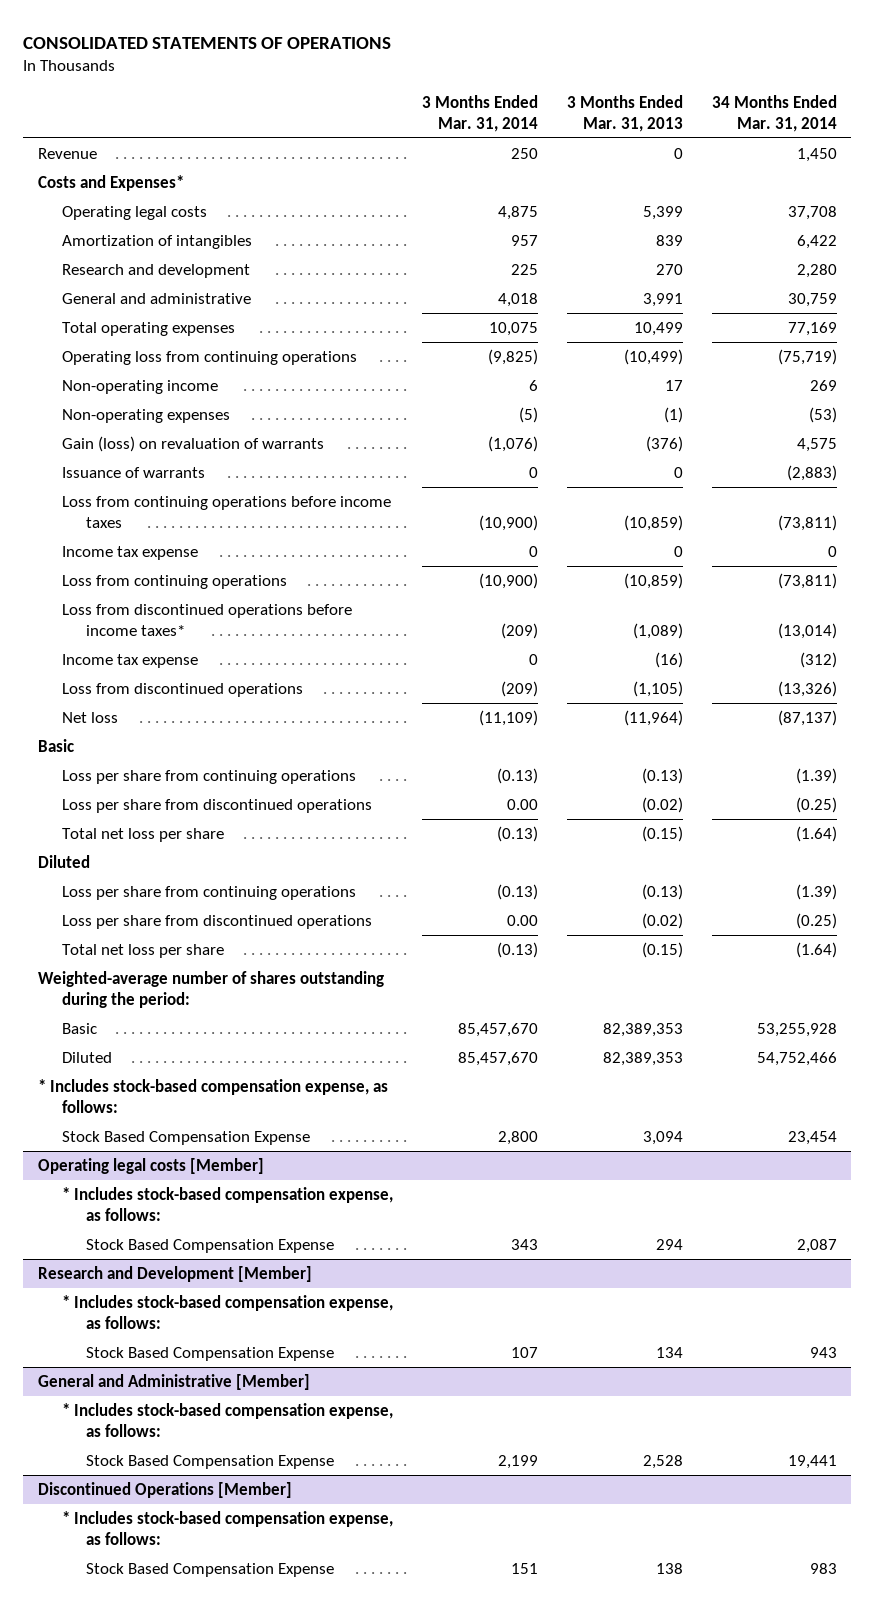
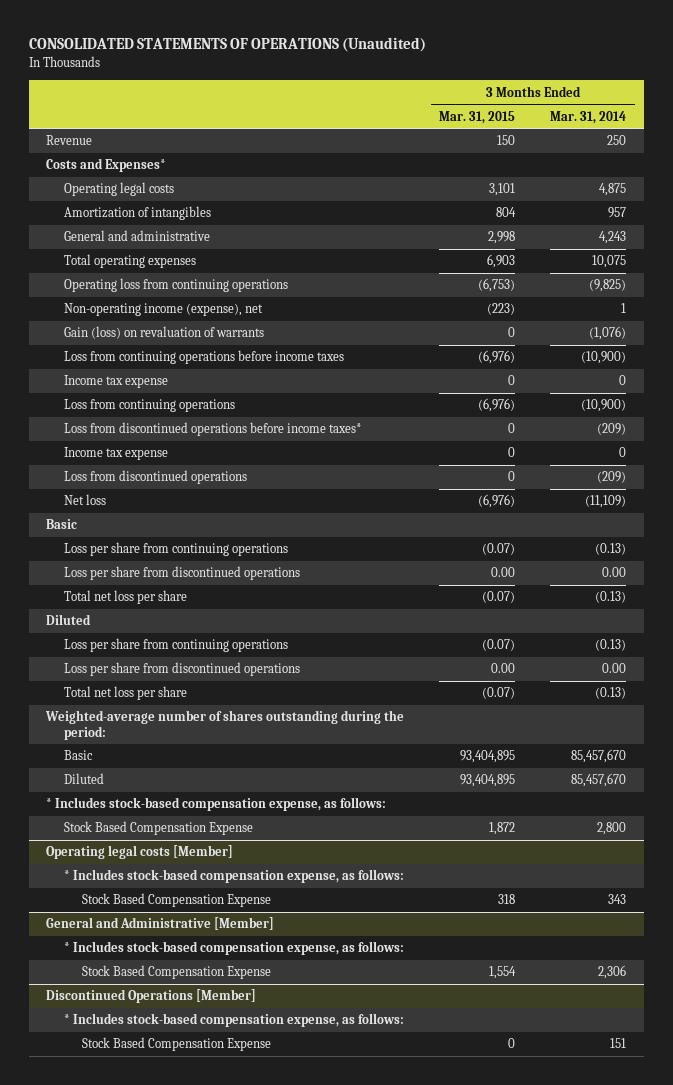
- CONSOLIDATED STATEMENTS OF OPERATIONS
+ CONSOLIDATED STATEMENTS OF OPERATIONS (Unaudited)
- | 3 Months Ended Mar. 31, 2014 | 3 Months Ended Mar. 31, 2013 | 34 Months Ended Mar. 31, 2014
+ | 3 Months Ended Mar. 31, 2015 | 3 Months Ended Mar. 31, 2014
- Research and development | 225 | 270 | 2,280
- General and administrative | 4,018 | 3,991 | 30,759
+ General and administrative | 2,998 | 4,243
- Non-operating income | 6 | 17 | 269
- Non-operating expenses | (5) | (1) | (53)
+ Non-operating income (expense), net | (223) | 1
- Issuance of warrants | 0 | 0 | (2,883)
- Research and Development [Member]
- * Includes stock-based compensation expense, as follows:
- Stock Based Compensation Expense | 107 | 134 | 943
@ General and Administrative [Member]
- Stock Based Compensation Expense | 2,199 | 2,528 | 19,441
+ Stock Based Compensation Expense | 1,554 | 2,306

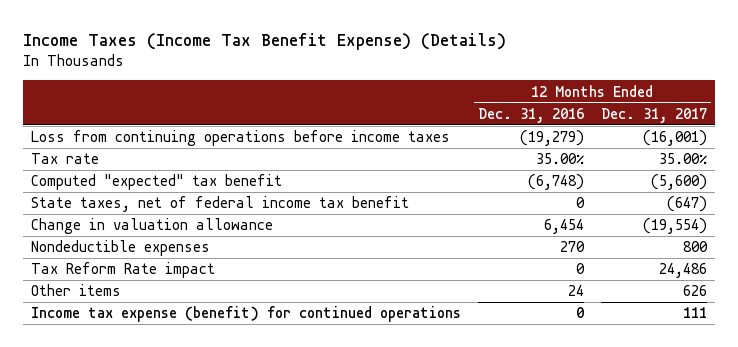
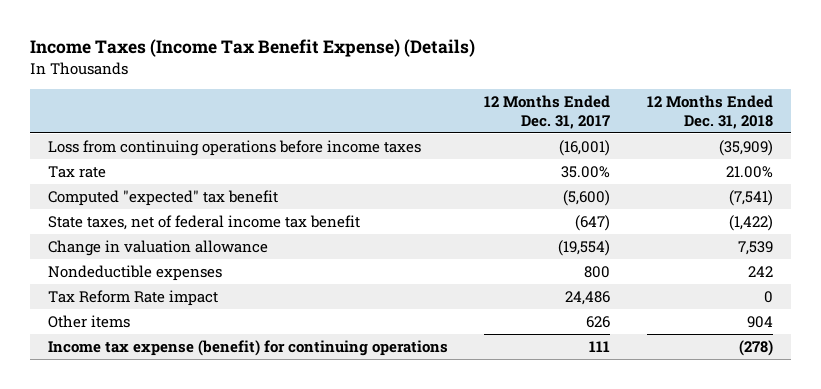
- | 12 Months Ended Dec. 31, 2016 | 12 Months Ended Dec. 31, 2017
+ | 12 Months Ended Dec. 31, 2017 | 12 Months Ended Dec. 31, 2018
- Income tax expense (benefit) for continued operations | 0 | 111
+ Income tax expense (benefit) for continuing operations | 111 | (278)

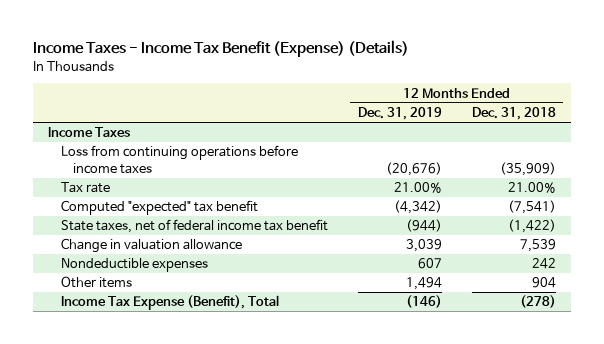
- Income Taxes (Income Tax Benefit Expense) (Details)
+ Income Taxes - Income Tax Benefit (Expense) (Details)
- | 12 Months Ended Dec. 31, 2017 | 12 Months Ended Dec. 31, 2018
+ | 12 Months Ended Dec. 31, 2019 | 12 Months Ended Dec. 31, 2018
+ Income Taxes
- Tax Reform Rate impact | 24,486 | 0
- Income tax expense (benefit) for continuing operations | 111 | (278)
+ Income Tax Expense (Benefit), Total | (146) | (278)

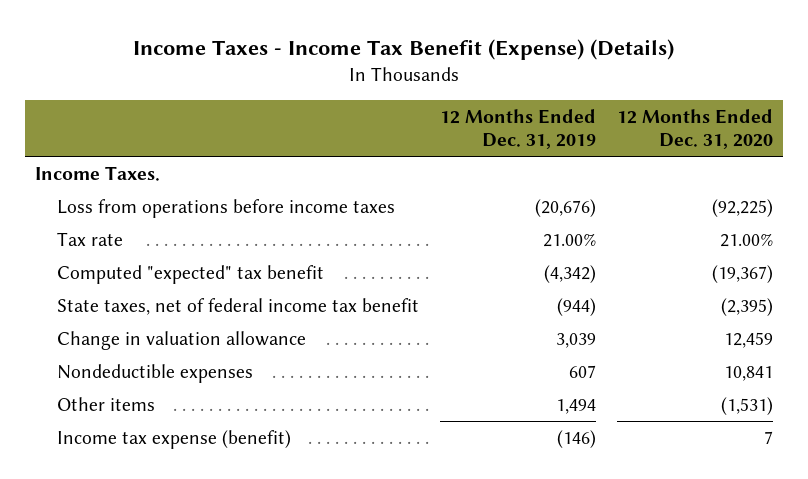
- | 12 Months Ended Dec. 31, 2019 | 12 Months Ended Dec. 31, 2018
+ | 12 Months Ended Dec. 31, 2019 | 12 Months Ended Dec. 31, 2020
- Income Taxes
- Loss from continuing operations before income taxes | (20,676) | (35,909)
+ Income Taxes.
+ Loss from operations before income taxes | (20,676) | (92,225)
- Income Tax Expense (Benefit), Total | (146) | (278)
+ Income tax expense (benefit) | (146) | 7

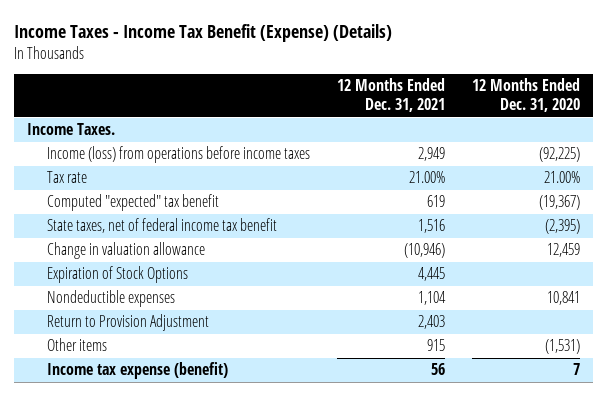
- | 12 Months Ended Dec. 31, 2019 | 12 Months Ended Dec. 31, 2020
+ | 12 Months Ended Dec. 31, 2021 | 12 Months Ended Dec. 31, 2020
- Loss from operations before income taxes | (20,676) | (92,225)
+ Income (loss) from operations before income taxes | 2,949 | (92,225)
+ Expiration of Stock Options | 4,445 |
+ Return to Provision Adjustment | 2,403 |

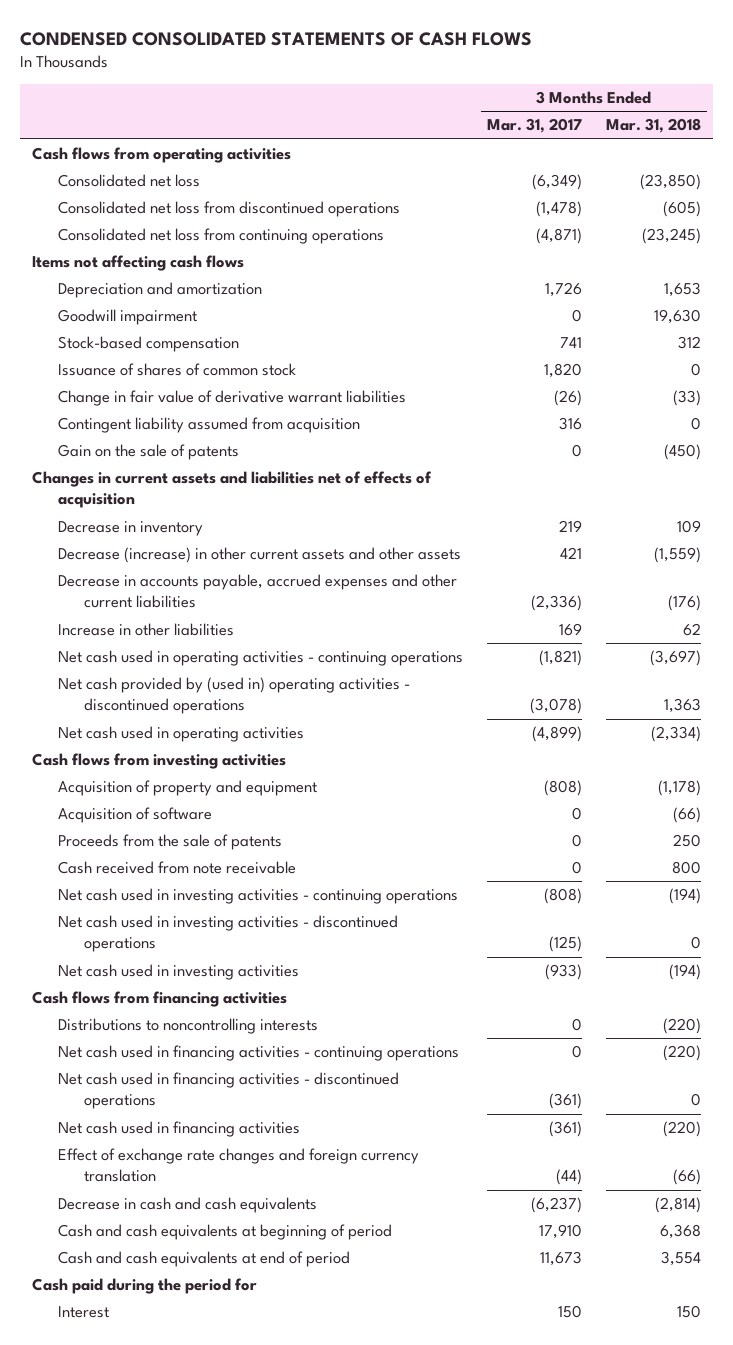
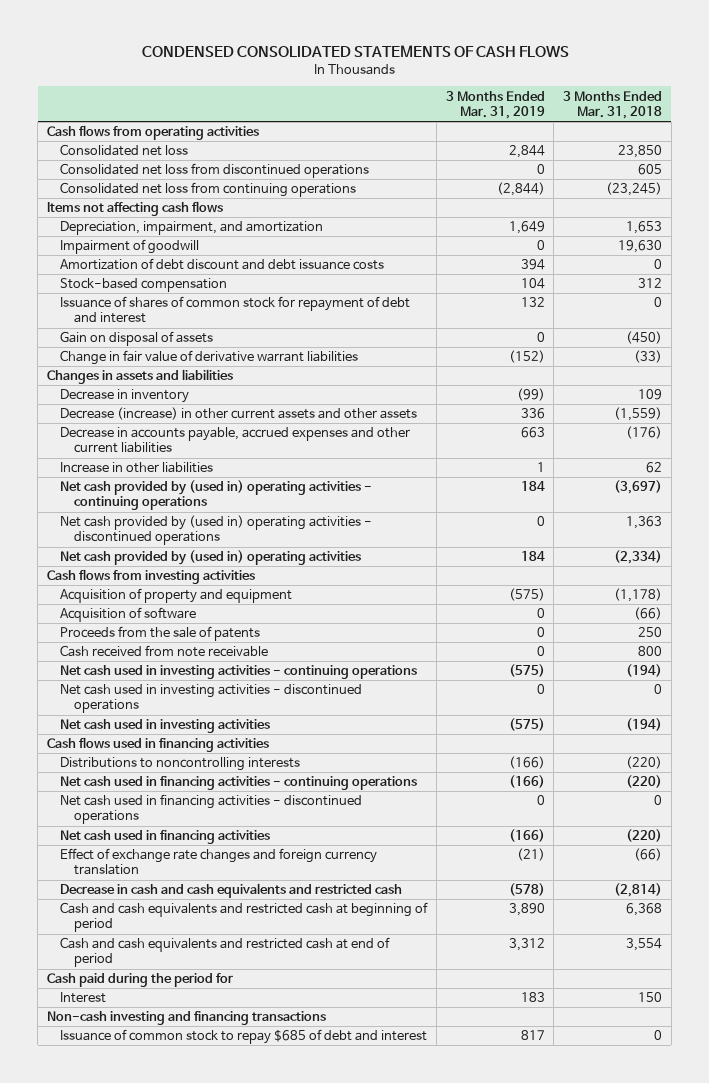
- | 3 Months Ended Mar. 31, 2017 | 3 Months Ended Mar. 31, 2018
+ | 3 Months Ended Mar. 31, 2019 | 3 Months Ended Mar. 31, 2018
- Consolidated net loss | (6,349) | (23,850)
- Consolidated net loss from discontinued operations | (1,478) | (605)
+ Consolidated net loss | 2,844 | 23,850
+ Consolidated net loss from discontinued operations | 0 | 605
- Depreciation and amortization | 1,726 | 1,653
- Goodwill impairment | 0 | 19,630
+ Depreciation, impairment, and amortization | 1,649 | 1,653
+ Impairment of goodwill | 0 | 19,630
+ Amortization of debt discount and debt issuance costs | 394 | 0
- Issuance of shares of common stock | 1,820 | 0
+ Issuance of shares of common stock for repayment of debt and interest | 132 | 0
+ Gain on disposal of assets | 0 | (450)
- Contingent liability assumed from acquisition | 316 | 0
- Gain on the sale of patents | 0 | (450)
- Changes in current assets and liabilities net of effects of acquisition
+ Changes in assets and liabilities
- Net cash used in operating activities - continuing operations | (1,821) | (3,697)
+ Net cash provided by (used in) operating activities - continuing operations | 184 | (3,697)
- Net cash used in operating activities | (4,899) | (2,334)
+ Net cash provided by (used in) operating activities | 184 | (2,334)
- Cash flows from financing activities
+ Cash flows used in financing activities
- Decrease in cash and cash equivalents | (6,237) | (2,814)
- Cash and cash equivalents at beginning of period | 17,910 | 6,368
- Cash and cash equivalents at end of period | 11,673 | 3,554
+ Decrease in cash and cash equivalents and restricted cash | (578) | (2,814)
+ Cash and cash equivalents and restricted cash at beginning of period | 3,890 | 6,368
+ Cash and cash equivalents and restricted cash at end of period | 3,312 | 3,554
+ Non-cash investing and financing transactions
+ Issuance of common stock to repay $685 of debt and interest | 817 | 0

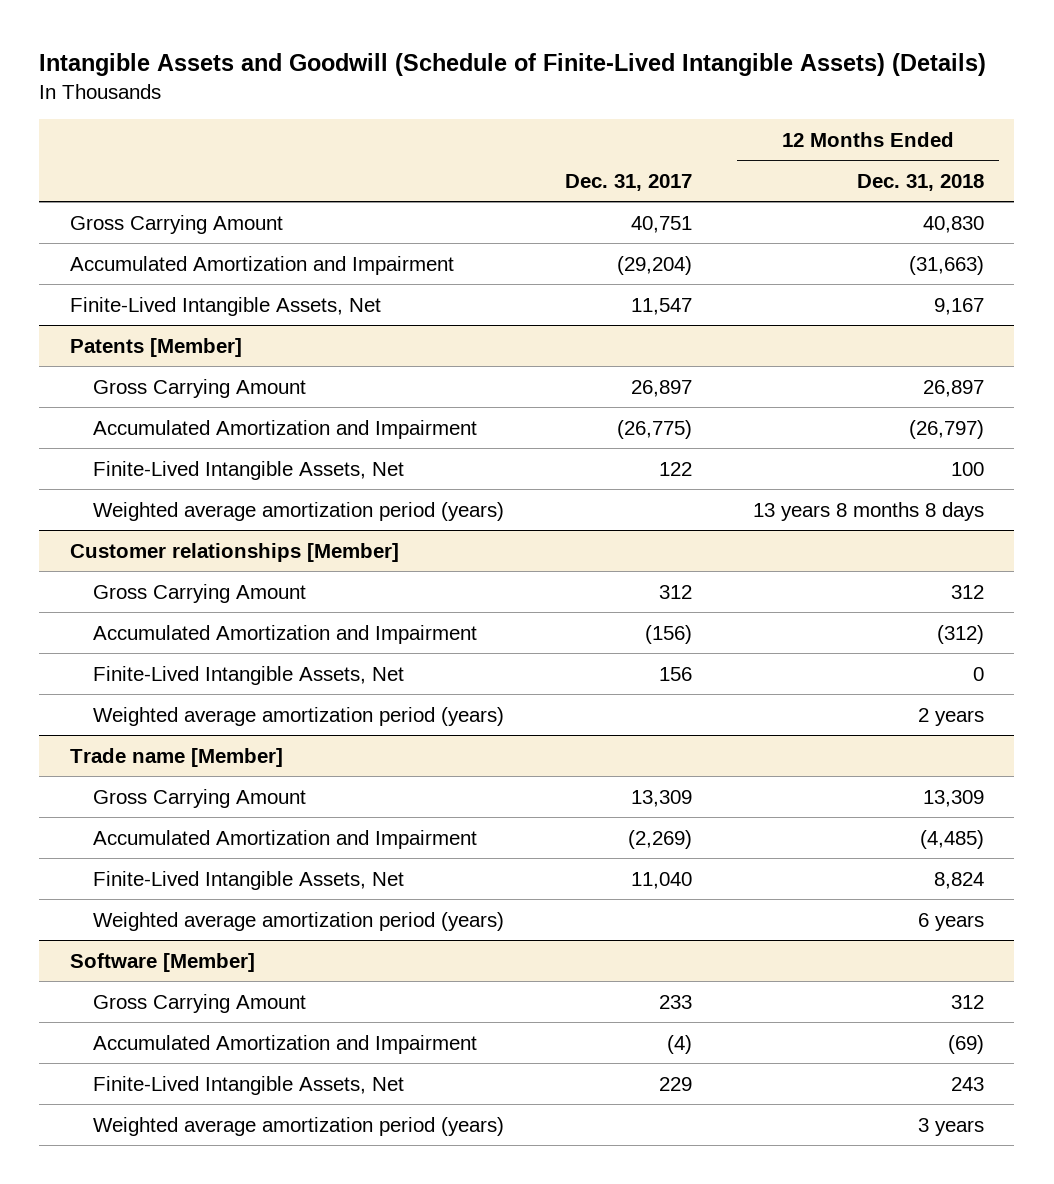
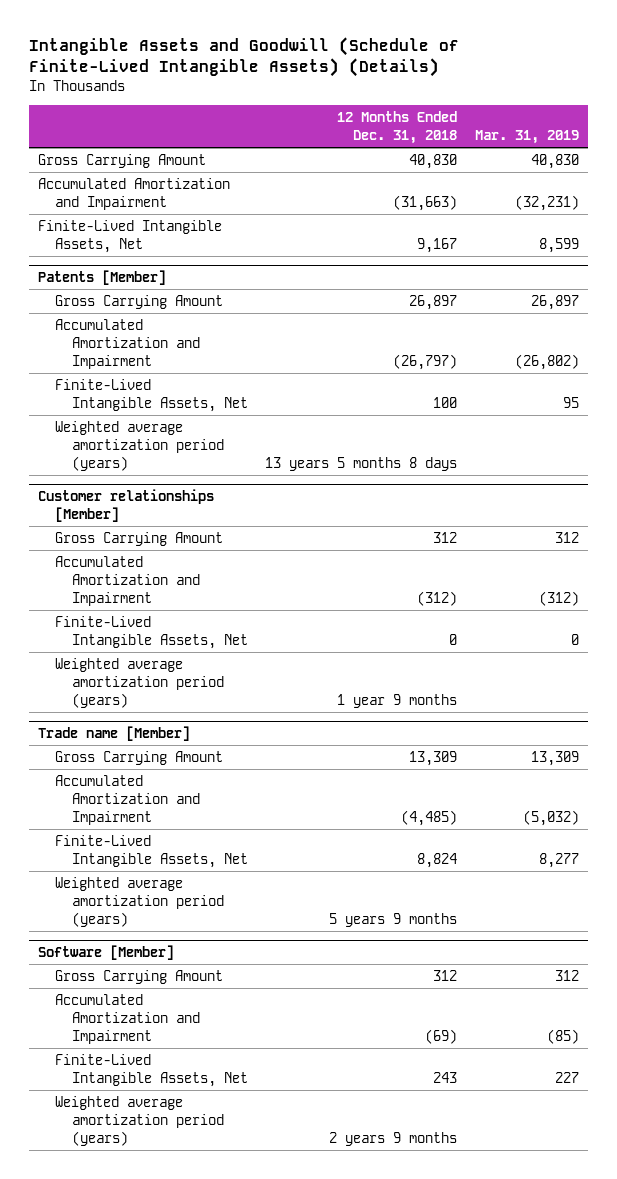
- | Dec. 31, 2017 | 12 Months Ended Dec. 31, 2018
+ | 12 Months Ended Dec. 31, 2018 | Mar. 31, 2019
@ Patents [Member]
- Weighted average amortization period (years) | | 13 years 8 months 8 days
+ Weighted average amortization period (years) | 13 years 5 months 8 days |
@ Customer relationships [Member]
- Weighted average amortization period (years) | | 2 years
+ Weighted average amortization period (years) | 1 year 9 months |
@ Trade name [Member]
- Weighted average amortization period (years) | | 6 years
+ Weighted average amortization period (years) | 5 years 9 months |
@ Software [Member]
- Weighted average amortization period (years) | | 3 years
+ Weighted average amortization period (years) | 2 years 9 months |

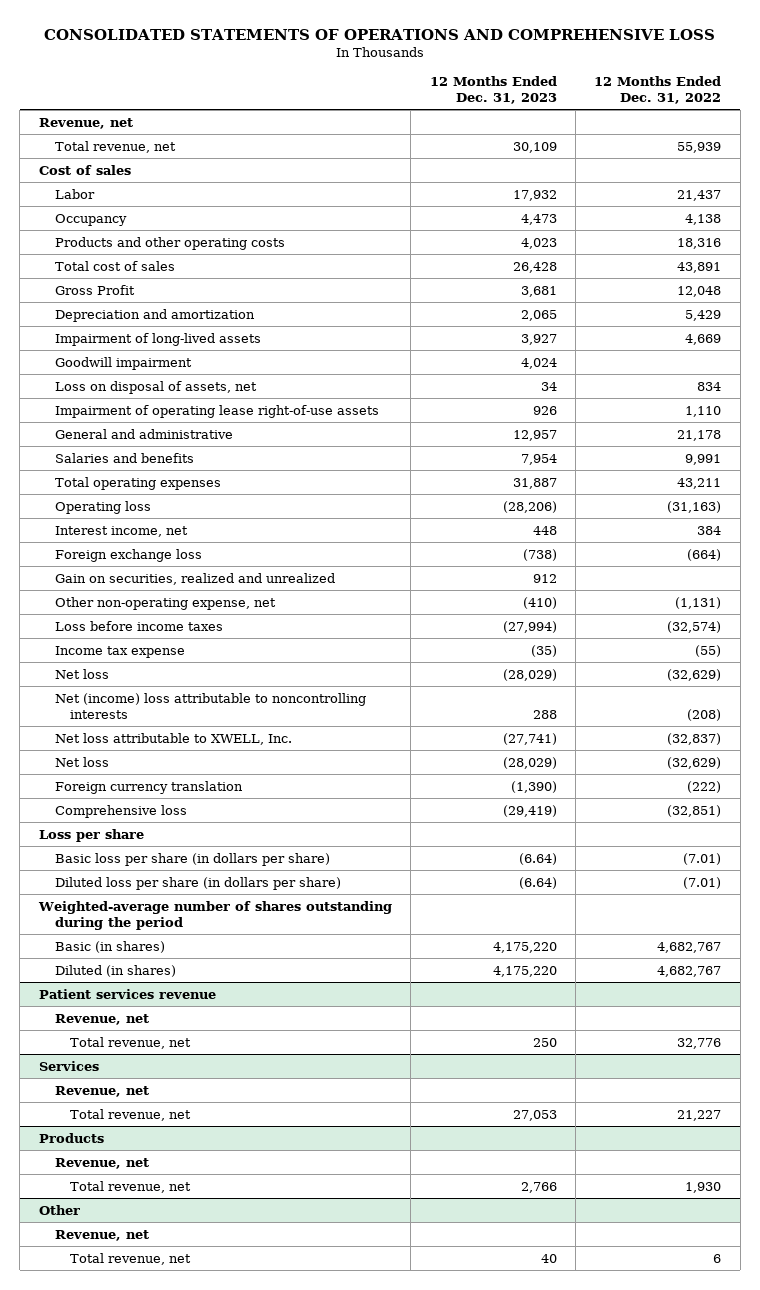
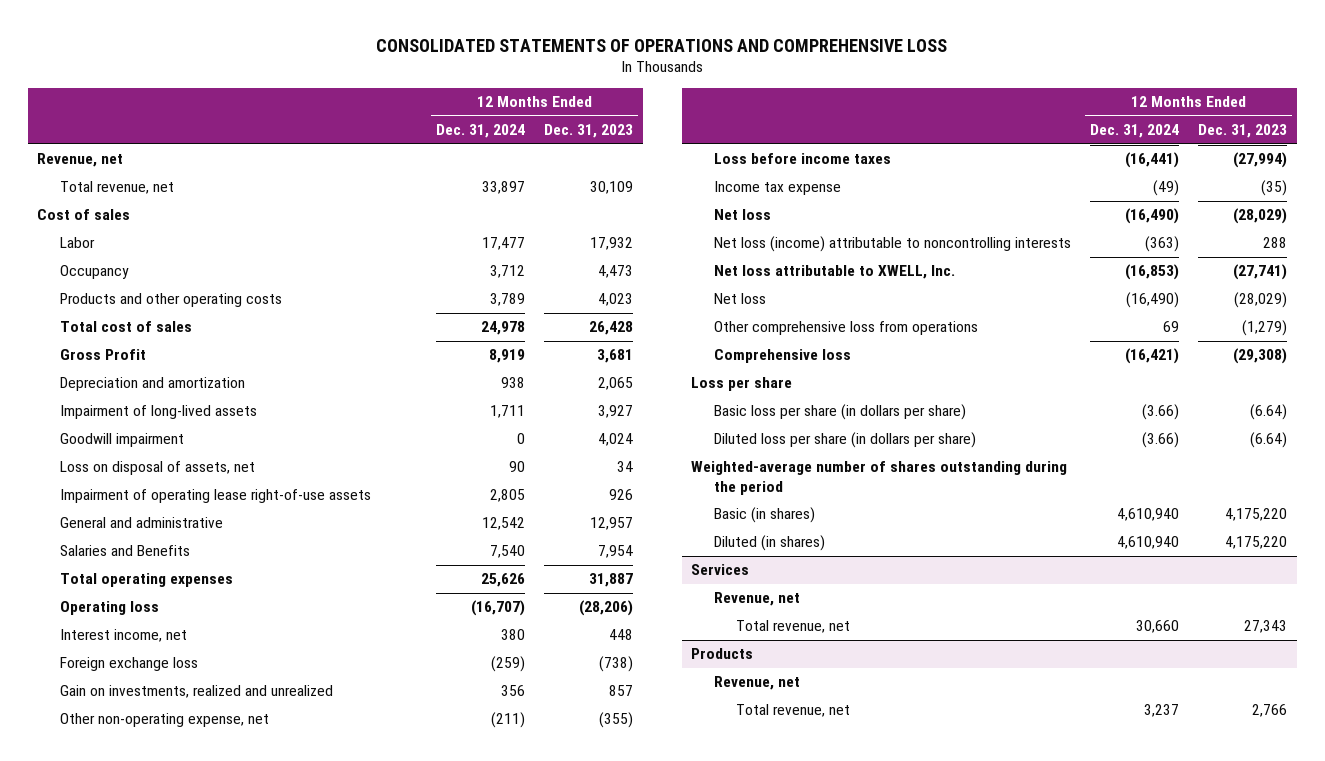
- | 12 Months Ended Dec. 31, 2023 | 12 Months Ended Dec. 31, 2022
+ | 12 Months Ended Dec. 31, 2024 | 12 Months Ended Dec. 31, 2023
- Salaries and benefits | 7,954 | 9,991
+ Salaries and Benefits | 7,540 | 7,954
- Gain on securities, realized and unrealized | 912 |
- Other non-operating expense, net | (410) | (1,131)
+ Gain on investments, realized and unrealized | 356 | 857
+ Other non-operating expense, net | (211) | (355)
- Net (income) loss attributable to noncontrolling interests | 288 | (208)
+ Net loss (income) attributable to noncontrolling interests | (363) | 288
- Foreign currency translation | (1,390) | (222)
- Comprehensive loss | (29,419) | (32,851)
+ Other comprehensive loss from operations | 69 | (1,279)
+ Comprehensive loss | (16,421) | (29,308)
- Patient services revenue
- Revenue, net
- Total revenue, net | 250 | 32,776
@ Services
- Total revenue, net | 27,053 | 21,227
+ Total revenue, net | 30,660 | 27,343
- Other
- Revenue, net
- Total revenue, net | 40 | 6

